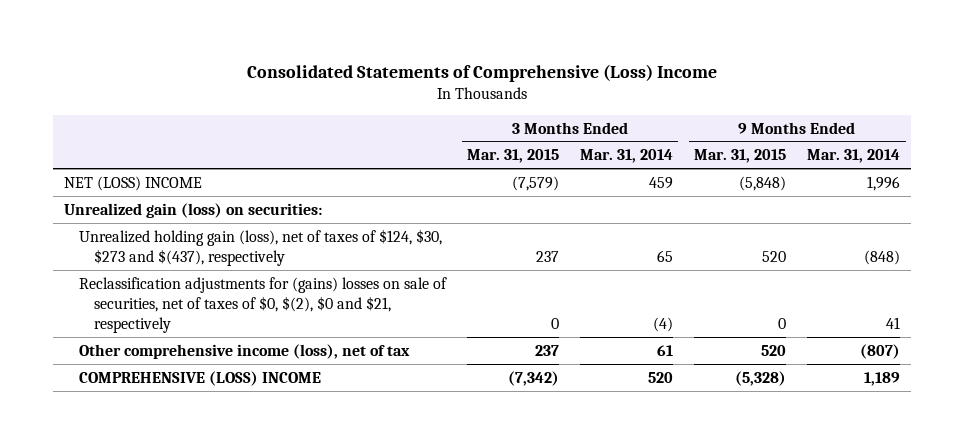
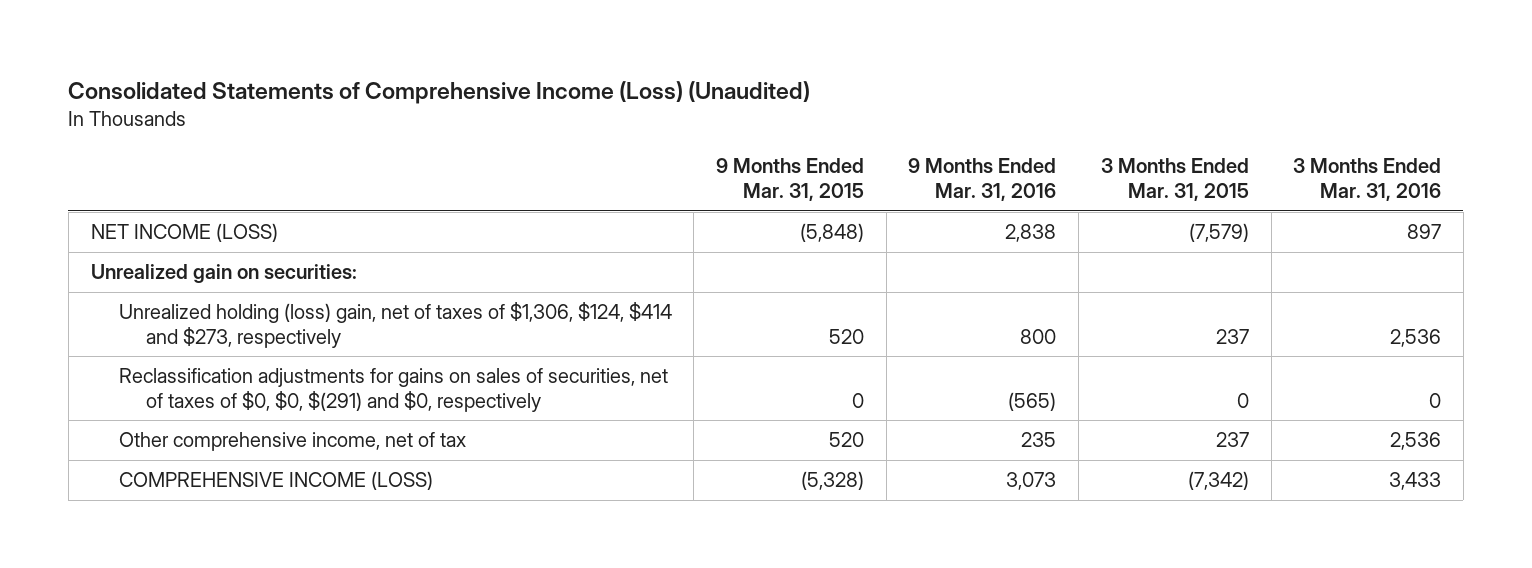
- Consolidated Statements of Comprehensive (Loss) Income
+ Consolidated Statements of Comprehensive Income (Loss) (Unaudited)
- | 3 Months Ended Mar. 31, 2015 | 3 Months Ended Mar. 31, 2014 | 9 Months Ended Mar. 31, 2015 | 9 Months Ended Mar. 31, 2014
+ | 9 Months Ended Mar. 31, 2015 | 9 Months Ended Mar. 31, 2016 | 3 Months Ended Mar. 31, 2015 | 3 Months Ended Mar. 31, 2016
- NET (LOSS) INCOME | (7,579) | 459 | (5,848) | 1,996
- Unrealized gain (loss) on securities:
- Unrealized holding gain (loss), net of taxes of $124, $30, $273 and $(437), respectively | 237 | 65 | 520 | (848)
- Reclassification adjustments for (gains) losses on sale of securities, net of taxes of $0, $(2), $0 and $21, respectively | 0 | (4) | 0 | 41
- Other comprehensive income (loss), net of tax | 237 | 61 | 520 | (807)
- COMPREHENSIVE (LOSS) INCOME | (7,342) | 520 | (5,328) | 1,189
+ NET INCOME (LOSS) | (5,848) | 2,838 | (7,579) | 897
+ Unrealized gain on securities:
+ Unrealized holding (loss) gain, net of taxes of $1,306, $124, $414 and $273, respectively | 520 | 800 | 237 | 2,536
+ Reclassification adjustments for gains on sales of securities, net of taxes of $0, $0, $(291) and $0, respectively | 0 | (565) | 0 | 0
+ Other comprehensive income, net of tax | 520 | 235 | 237 | 2,536
+ COMPREHENSIVE INCOME (LOSS) | (5,328) | 3,073 | (7,342) | 3,433

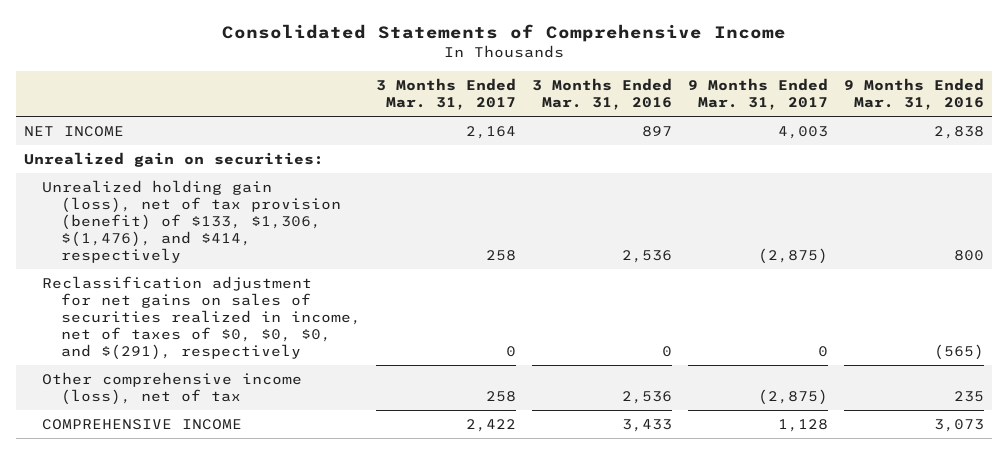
- Consolidated Statements of Comprehensive Income (Loss) (Unaudited)
+ Consolidated Statements of Comprehensive Income
- | 9 Months Ended Mar. 31, 2015 | 9 Months Ended Mar. 31, 2016 | 3 Months Ended Mar. 31, 2015 | 3 Months Ended Mar. 31, 2016
+ | 3 Months Ended Mar. 31, 2017 | 3 Months Ended Mar. 31, 2016 | 9 Months Ended Mar. 31, 2017 | 9 Months Ended Mar. 31, 2016
- NET INCOME (LOSS) | (5,848) | 2,838 | (7,579) | 897
+ NET INCOME | 2,164 | 897 | 4,003 | 2,838
- Unrealized holding (loss) gain, net of taxes of $1,306, $124, $414 and $273, respectively | 520 | 800 | 237 | 2,536
- Reclassification adjustments for gains on sales of securities, net of taxes of $0, $0, $(291) and $0, respectively | 0 | (565) | 0 | 0
- Other comprehensive income, net of tax | 520 | 235 | 237 | 2,536
- COMPREHENSIVE INCOME (LOSS) | (5,328) | 3,073 | (7,342) | 3,433
+ Unrealized holding gain (loss), net of tax provision (benefit) of $133, $1,306, $(1,476), and $414, respectively | 258 | 2,536 | (2,875) | 800
+ Reclassification adjustment for net gains on sales of securities realized in income, net of taxes of $0, $0, $0, and $(291), respectively | 0 | 0 | 0 | (565)
+ Other comprehensive income (loss), net of tax | 258 | 2,536 | (2,875) | 235
+ COMPREHENSIVE INCOME | 2,422 | 3,433 | 1,128 | 3,073

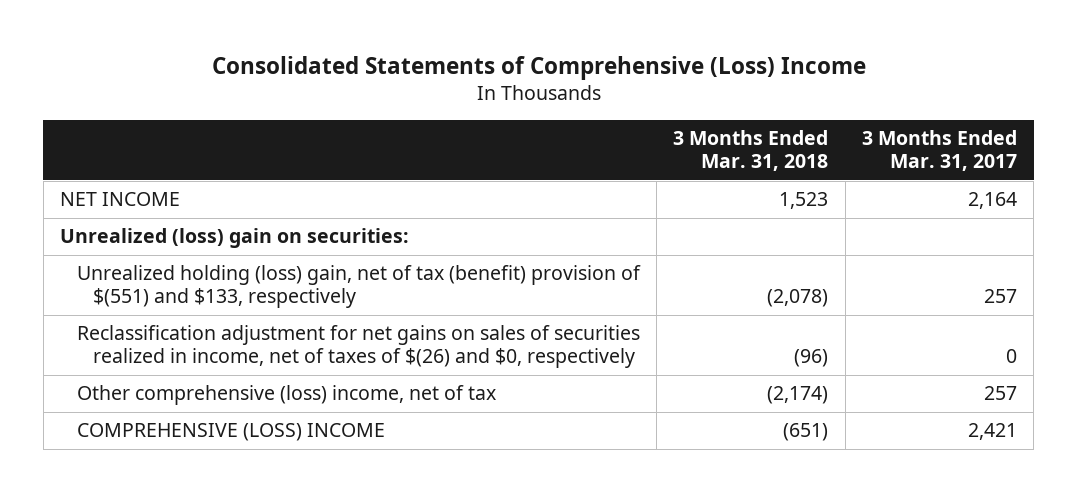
- Consolidated Statements of Comprehensive Income
+ Consolidated Statements of Comprehensive (Loss) Income
- | 3 Months Ended Mar. 31, 2017 | 3 Months Ended Mar. 31, 2016 | 9 Months Ended Mar. 31, 2017 | 9 Months Ended Mar. 31, 2016
+ | 3 Months Ended Mar. 31, 2018 | 3 Months Ended Mar. 31, 2017
- Unrealized gain on securities:
- Unrealized holding gain (loss), net of tax provision (benefit) of $133, $1,306, $(1,476), and $414, respectively | 258 | 2,536 | (2,875) | 800
- Reclassification adjustment for net gains on sales of securities realized in income, net of taxes of $0, $0, $0, and $(291), respectively | 0 | 0 | 0 | (565)
- Other comprehensive income (loss), net of tax | 258 | 2,536 | (2,875) | 235
- COMPREHENSIVE INCOME | 2,422 | 3,433 | 1,128 | 3,073
+ Unrealized (loss) gain on securities:
+ Unrealized holding (loss) gain, net of tax (benefit) provision of $(551) and $133, respectively | (2,078) | 257
+ Reclassification adjustment for net gains on sales of securities realized in income, net of taxes of $(26) and $0, respectively | (96) | 0
+ Other comprehensive (loss) income, net of tax | (2,174) | 257
+ COMPREHENSIVE (LOSS) INCOME | (651) | 2,421

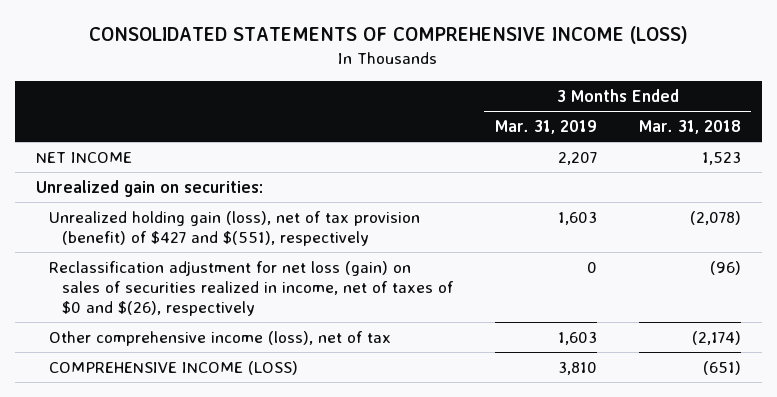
- Consolidated Statements of Comprehensive (Loss) Income
+ CONSOLIDATED STATEMENTS OF COMPREHENSIVE INCOME (LOSS)
- | 3 Months Ended Mar. 31, 2018 | 3 Months Ended Mar. 31, 2017
+ | 3 Months Ended Mar. 31, 2019 | 3 Months Ended Mar. 31, 2018
- Unrealized (loss) gain on securities:
- Unrealized holding (loss) gain, net of tax (benefit) provision of $(551) and $133, respectively | (2,078) | 257
- Reclassification adjustment for net gains on sales of securities realized in income, net of taxes of $(26) and $0, respectively | (96) | 0
- Other comprehensive (loss) income, net of tax | (2,174) | 257
- COMPREHENSIVE (LOSS) INCOME | (651) | 2,421
+ Unrealized gain on securities:
+ Unrealized holding gain (loss), net of tax provision (benefit) of $427 and $(551), respectively | 1,603 | (2,078)
+ Reclassification adjustment for net loss (gain) on sales of securities realized in income, net of taxes of $0 and $(26), respectively | 0 | (96)
+ Other comprehensive income (loss), net of tax | 1,603 | (2,174)
+ COMPREHENSIVE INCOME (LOSS) | 3,810 | (651)

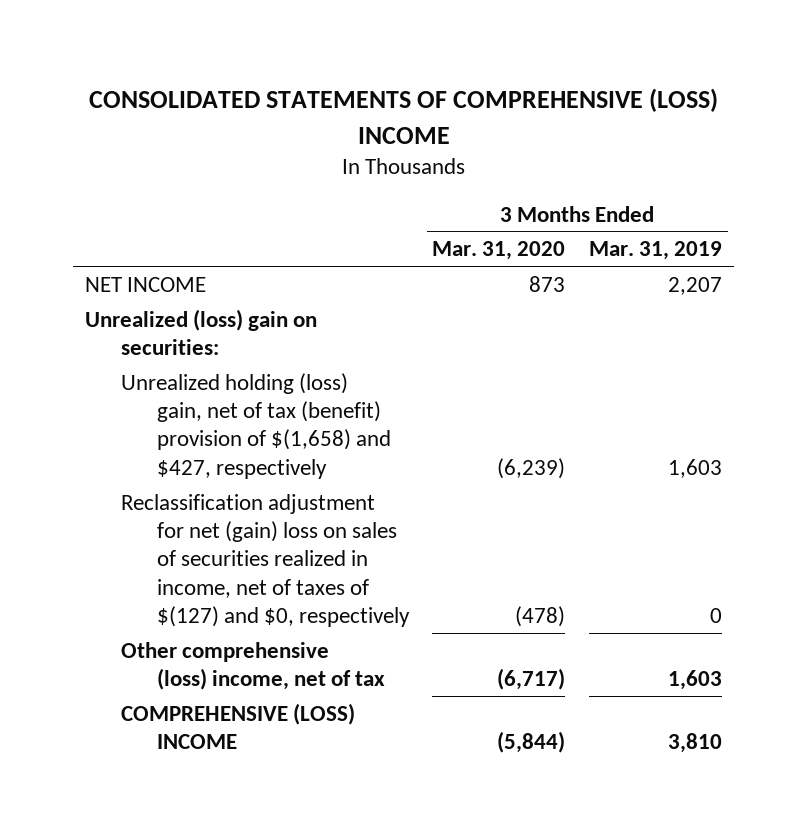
- CONSOLIDATED STATEMENTS OF COMPREHENSIVE INCOME (LOSS)
+ CONSOLIDATED STATEMENTS OF COMPREHENSIVE (LOSS) INCOME
- | 3 Months Ended Mar. 31, 2019 | 3 Months Ended Mar. 31, 2018
+ | 3 Months Ended Mar. 31, 2020 | 3 Months Ended Mar. 31, 2019
- Unrealized gain on securities:
- Unrealized holding gain (loss), net of tax provision (benefit) of $427 and $(551), respectively | 1,603 | (2,078)
- Reclassification adjustment for net loss (gain) on sales of securities realized in income, net of taxes of $0 and $(26), respectively | 0 | (96)
- Other comprehensive income (loss), net of tax | 1,603 | (2,174)
- COMPREHENSIVE INCOME (LOSS) | 3,810 | (651)
+ Unrealized (loss) gain on securities:
+ Unrealized holding (loss) gain, net of tax (benefit) provision of $(1,658) and $427, respectively | (6,239) | 1,603
+ Reclassification adjustment for net (gain) loss on sales of securities realized in income, net of taxes of $(127) and $0, respectively | (478) | 0
+ Other comprehensive (loss) income, net of tax | (6,717) | 1,603
+ COMPREHENSIVE (LOSS) INCOME | (5,844) | 3,810

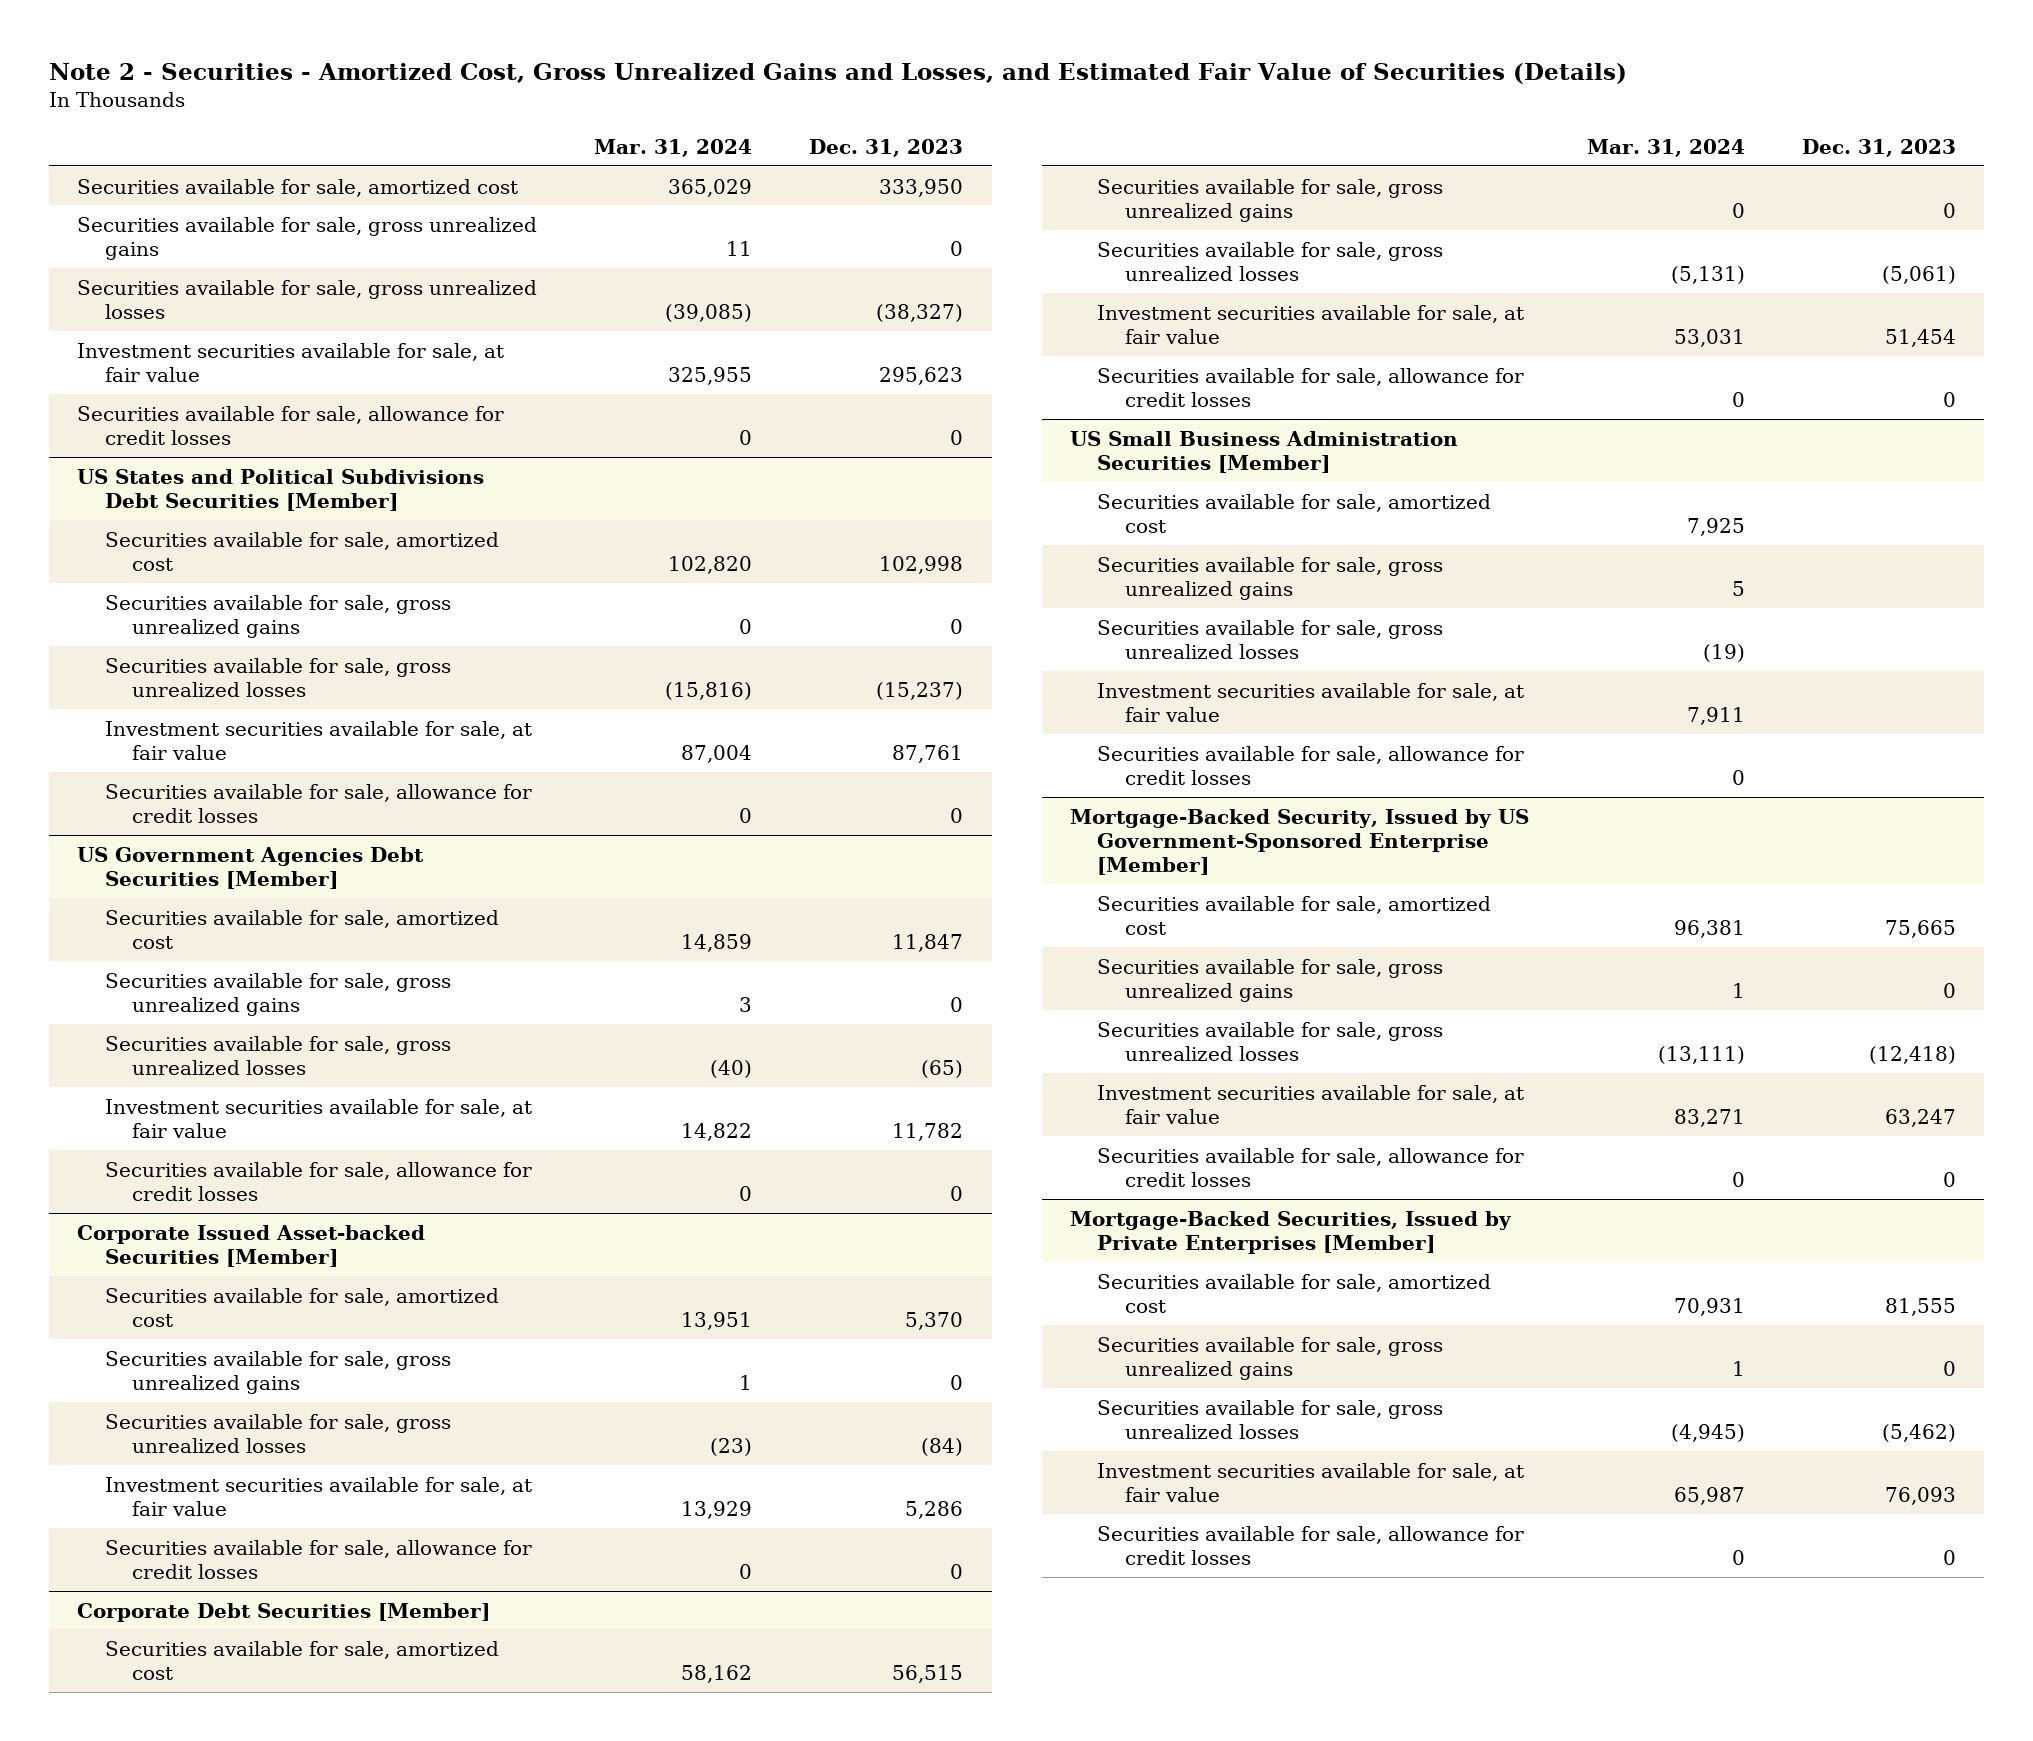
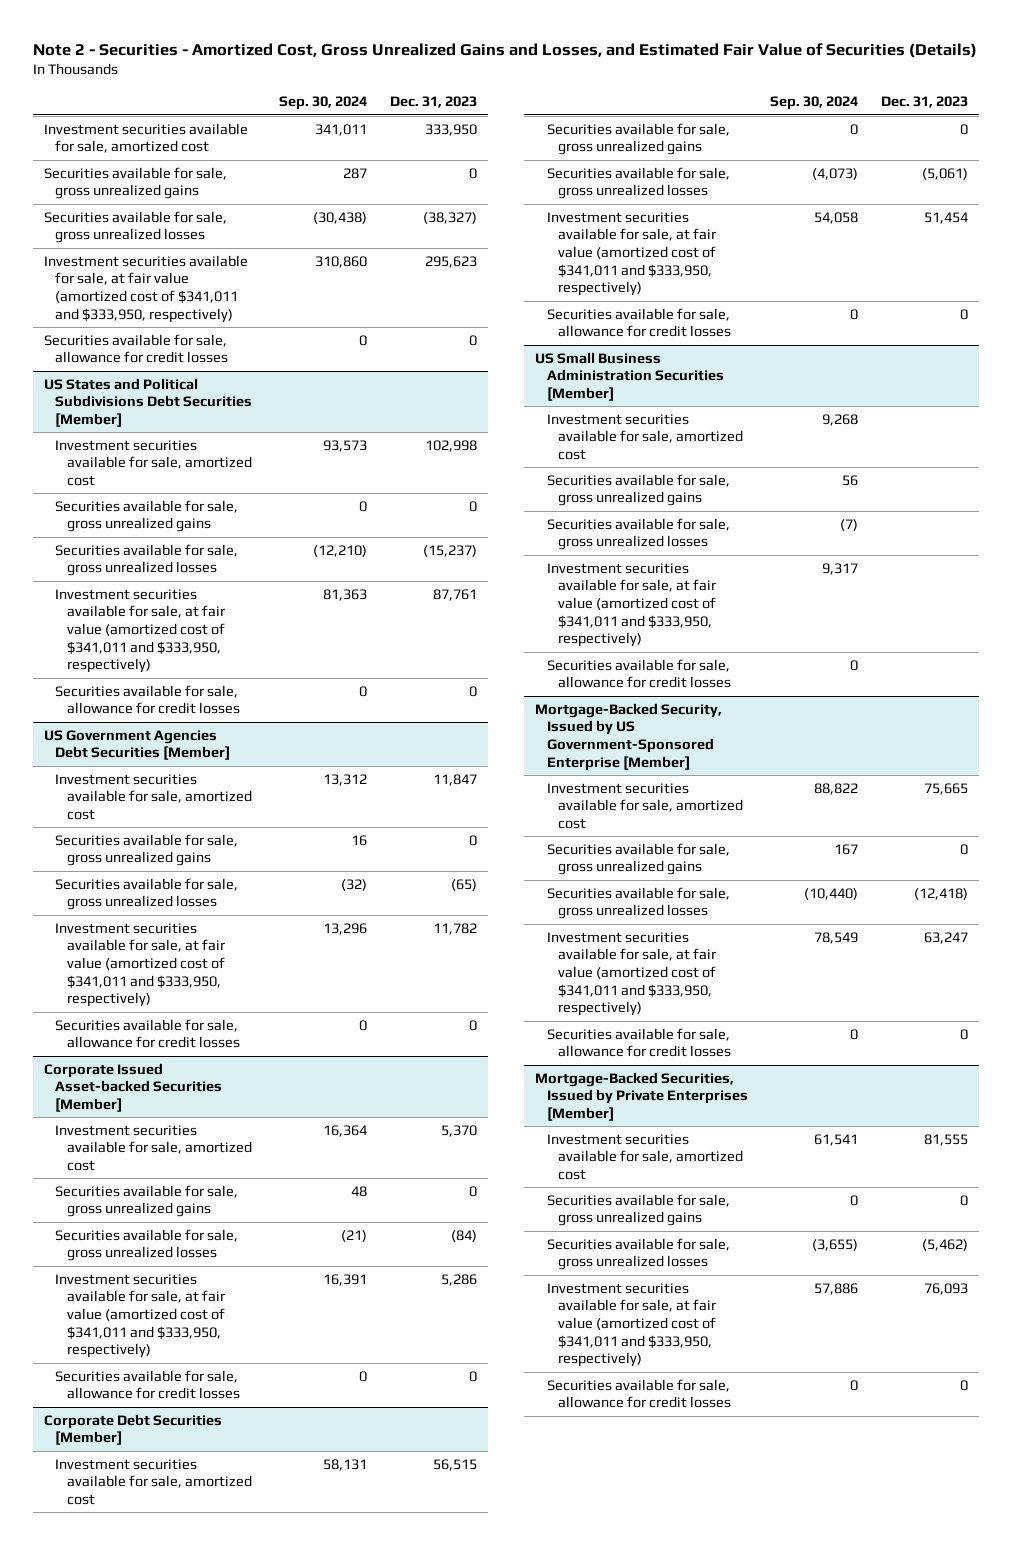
- | Mar. 31, 2024 | Dec. 31, 2023
+ | Sep. 30, 2024 | Dec. 31, 2023
- Securities available for sale, amortized cost | 365,029 | 333,950
+ Investment securities available for sale, amortized cost | 341,011 | 333,950
- Investment securities available for sale, at fair value | 325,955 | 295,623
+ Investment securities available for sale, at fair value (amortized cost of $341,011 and $333,950, respectively) | 310,860 | 295,623
@ US States and Political Subdivisions Debt Securities [Member]
- Securities available for sale, amortized cost | 102,820 | 102,998
+ Investment securities available for sale, amortized cost | 93,573 | 102,998
- Investment securities available for sale, at fair value | 87,004 | 87,761
+ Investment securities available for sale, at fair value (amortized cost of $341,011 and $333,950, respectively) | 81,363 | 87,761
@ US Government Agencies Debt Securities [Member]
- Securities available for sale, amortized cost | 14,859 | 11,847
+ Investment securities available for sale, amortized cost | 13,312 | 11,847
- Investment securities available for sale, at fair value | 14,822 | 11,782
+ Investment securities available for sale, at fair value (amortized cost of $341,011 and $333,950, respectively) | 13,296 | 11,782
@ Corporate Issued Asset-backed Securities [Member]
- Securities available for sale, amortized cost | 13,951 | 5,370
+ Investment securities available for sale, amortized cost | 16,364 | 5,370
- Investment securities available for sale, at fair value | 13,929 | 5,286
+ Investment securities available for sale, at fair value (amortized cost of $341,011 and $333,950, respectively) | 16,391 | 5,286
@ Corporate Debt Securities [Member]
- Securities available for sale, amortized cost | 58,162 | 56,515
+ Investment securities available for sale, amortized cost | 58,131 | 56,515
- Investment securities available for sale, at fair value | 53,031 | 51,454
+ Investment securities available for sale, at fair value (amortized cost of $341,011 and $333,950, respectively) | 54,058 | 51,454
@ US Small Business Administration Securities [Member]
- Securities available for sale, amortized cost | 7,925 |
+ Investment securities available for sale, amortized cost | 9,268 |
- Investment securities available for sale, at fair value | 7,911 |
+ Investment securities available for sale, at fair value (amortized cost of $341,011 and $333,950, respectively) | 9,317 |
@ Mortgage-Backed Security, Issued by US Government-Sponsored Enterprise [Member]
- Securities available for sale, amortized cost | 96,381 | 75,665
+ Investment securities available for sale, amortized cost | 88,822 | 75,665
- Investment securities available for sale, at fair value | 83,271 | 63,247
+ Investment securities available for sale, at fair value (amortized cost of $341,011 and $333,950, respectively) | 78,549 | 63,247
@ Mortgage-Backed Securities, Issued by Private Enterprises [Member]
- Securities available for sale, amortized cost | 70,931 | 81,555
+ Investment securities available for sale, amortized cost | 61,541 | 81,555
- Investment securities available for sale, at fair value | 65,987 | 76,093
+ Investment securities available for sale, at fair value (amortized cost of $341,011 and $333,950, respectively) | 57,886 | 76,093

